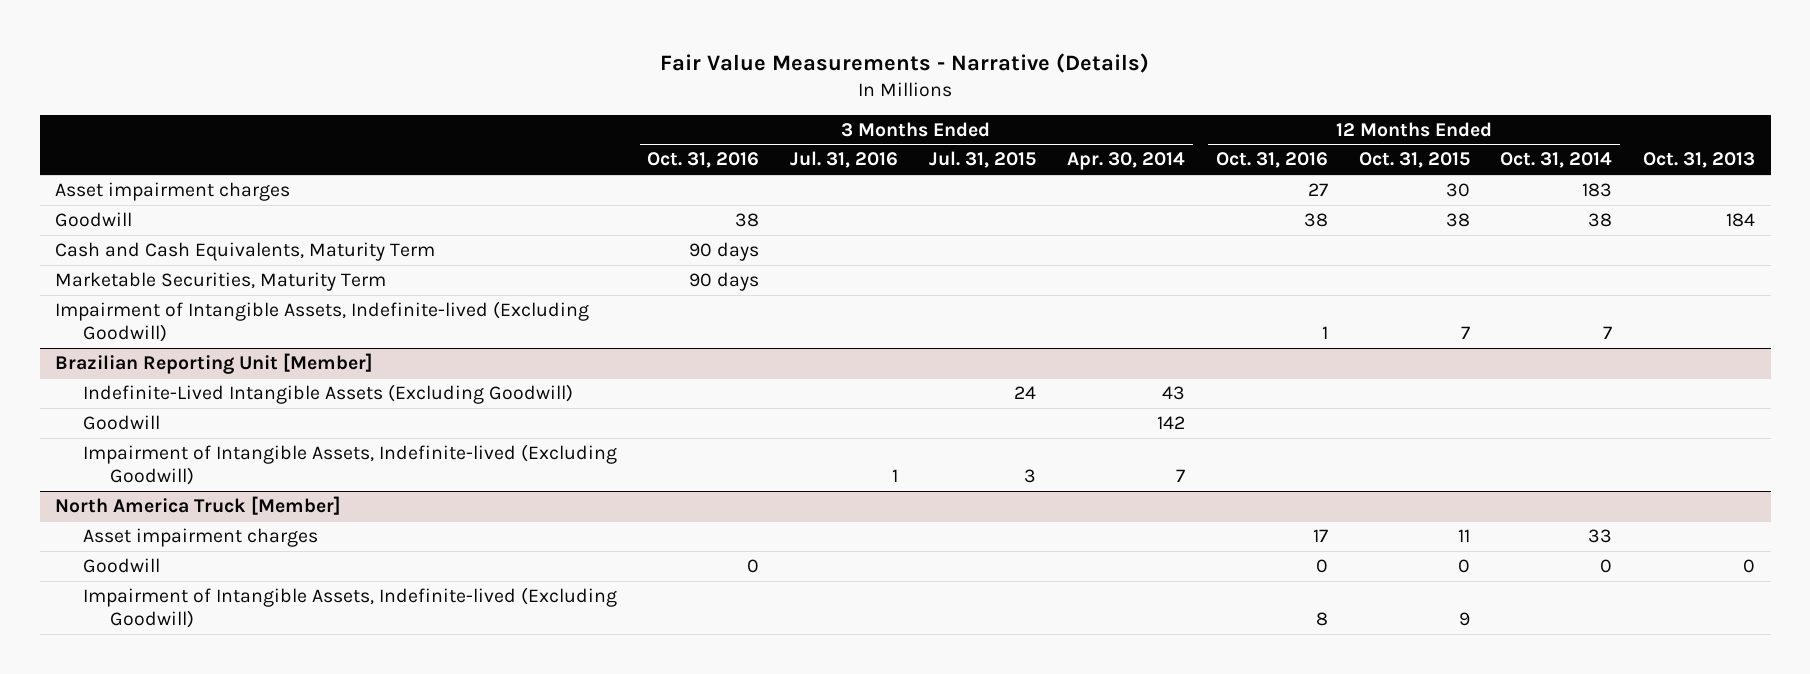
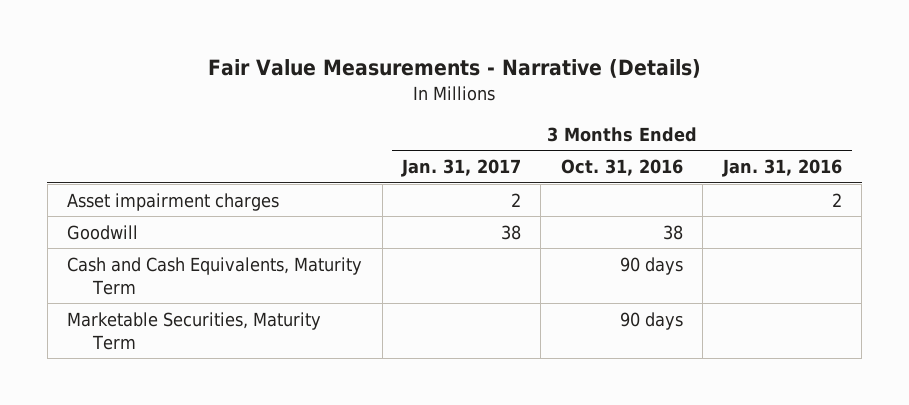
- | 3 Months Ended Oct. 31, 2016 | 3 Months Ended Jul. 31, 2016 | 3 Months Ended Jul. 31, 2015 | 3 Months Ended Apr. 30, 2014 | 12 Months Ended Oct. 31, 2016 | 12 Months Ended Oct. 31, 2015 | 12 Months Ended Oct. 31, 2014 | Oct. 31, 2013
+ | 3 Months Ended Jan. 31, 2017 | 3 Months Ended Oct. 31, 2016 | 3 Months Ended Jan. 31, 2016
- Impairment of Intangible Assets, Indefinite-lived (Excluding Goodwill) | | | | | 1 | 7 | 7 |
- Brazilian Reporting Unit [Member]
- Indefinite-Lived Intangible Assets (Excluding Goodwill) | | | 24 | 43 | | | |
- Goodwill | | | | 142 | | | |
- Impairment of Intangible Assets, Indefinite-lived (Excluding Goodwill) | | 1 | 3 | 7 | | | |
- North America Truck [Member]
- Asset impairment charges | | | | | 17 | 11 | 33 |
- Goodwill | 0 | | | | 0 | 0 | 0 | 0
- Impairment of Intangible Assets, Indefinite-lived (Excluding Goodwill) | | | | | 8 | 9 | |

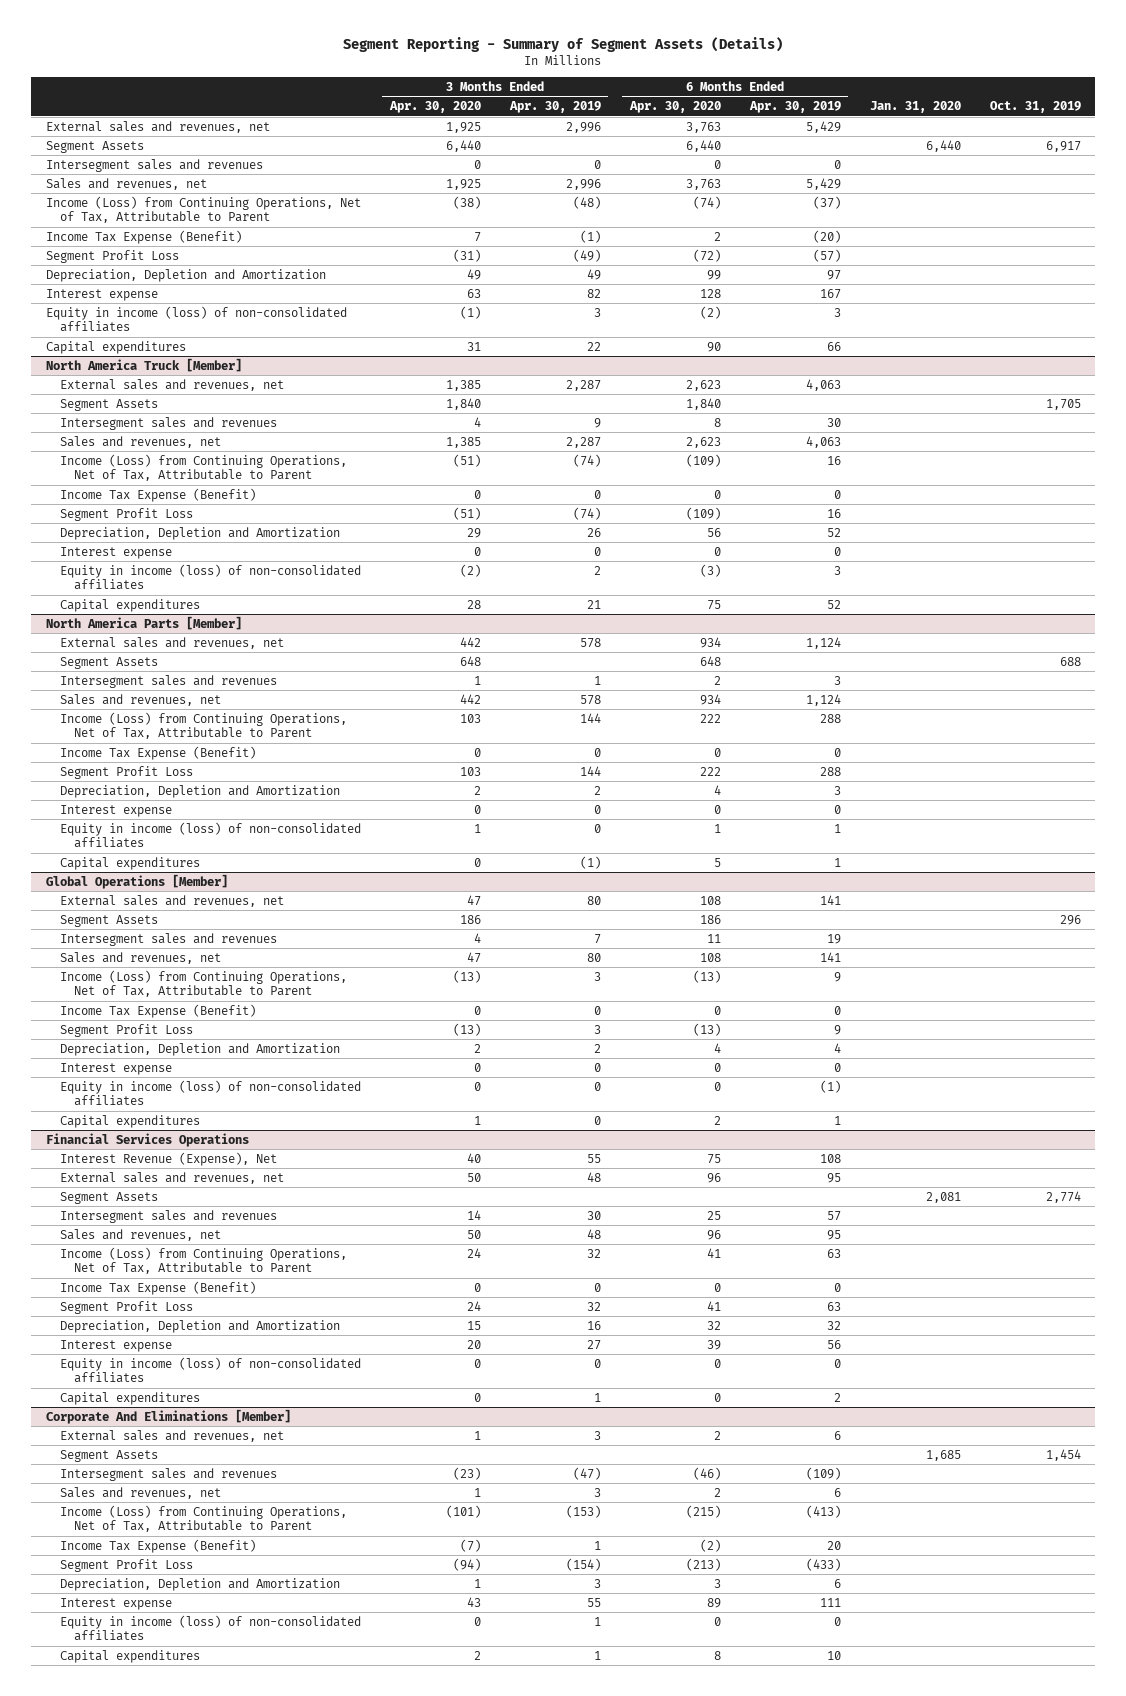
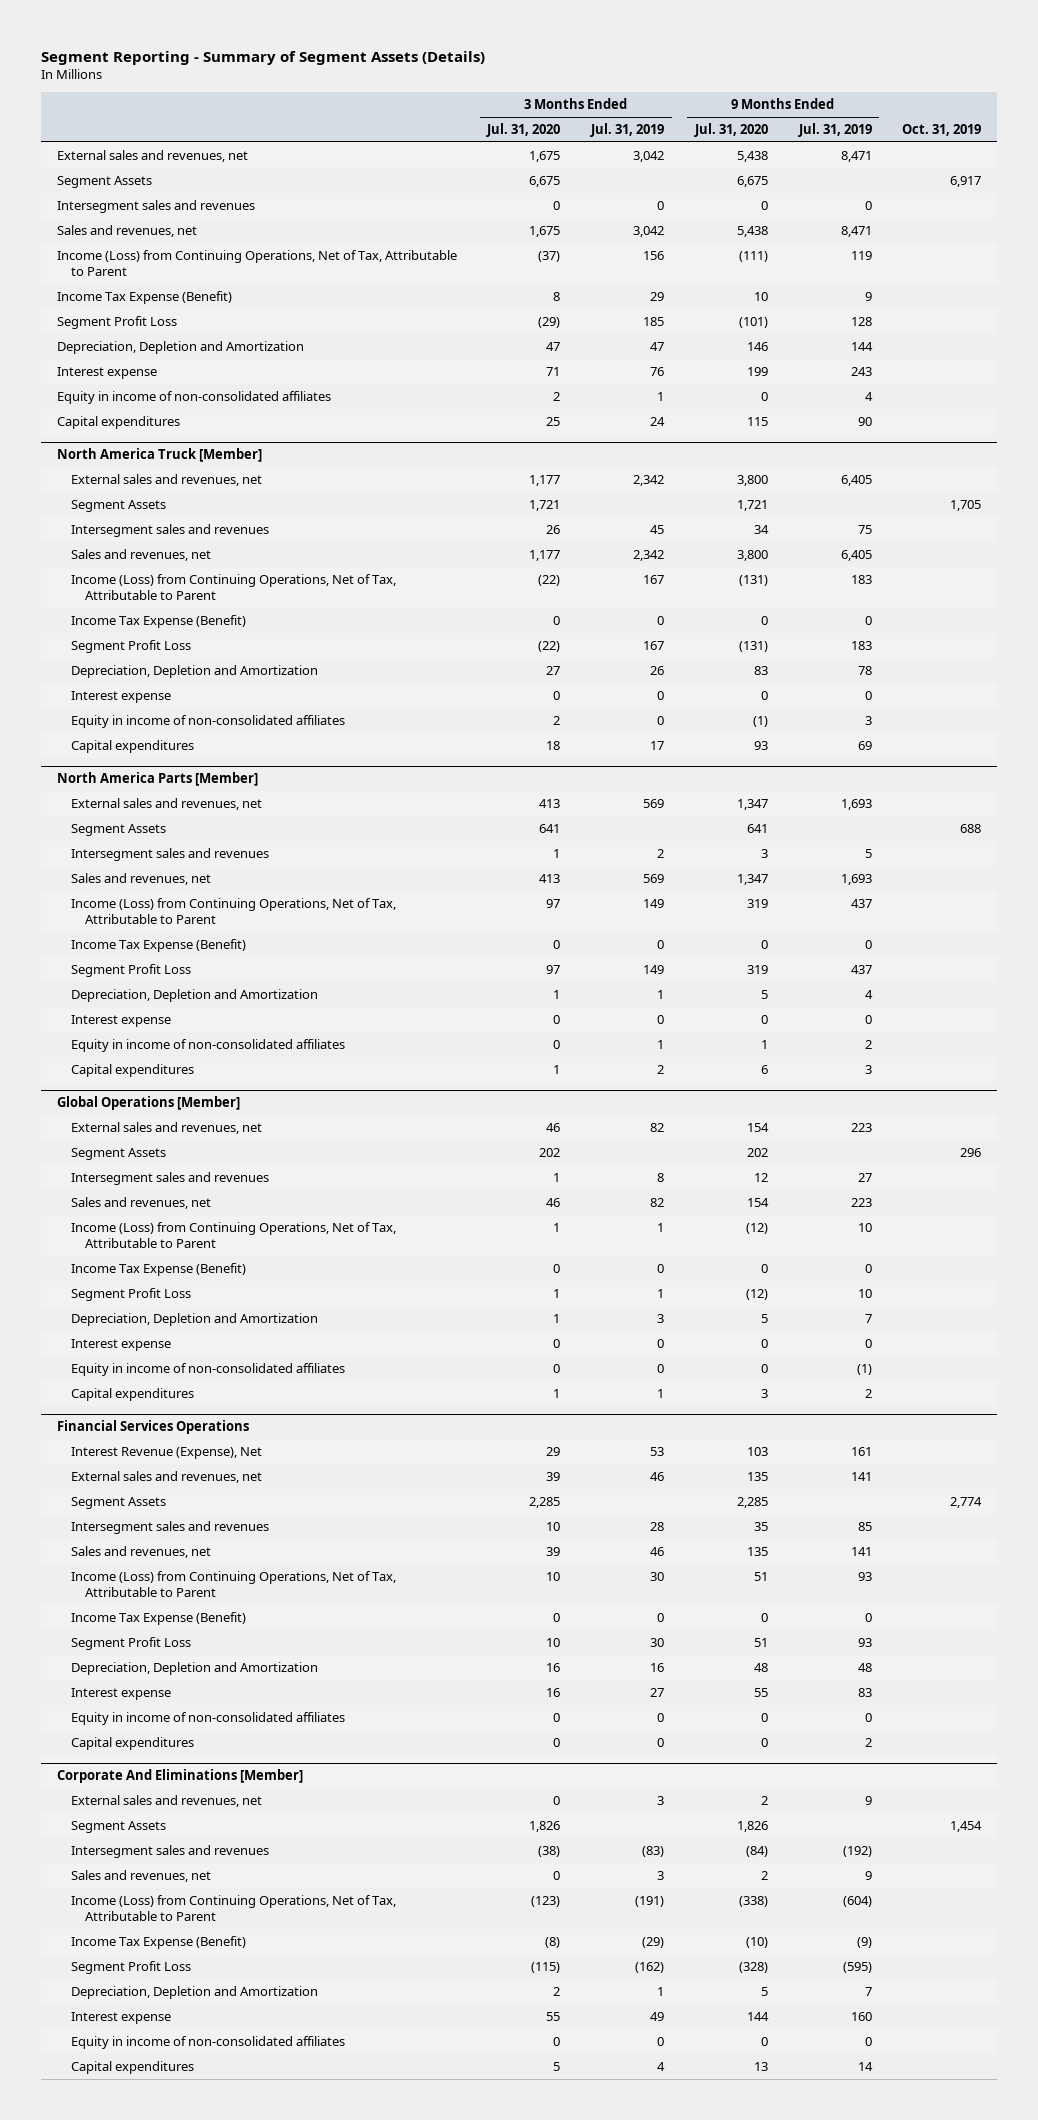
- | 3 Months Ended Apr. 30, 2020 | 3 Months Ended Apr. 30, 2019 | 6 Months Ended Apr. 30, 2020 | 6 Months Ended Apr. 30, 2019 | Jan. 31, 2020 | Oct. 31, 2019
+ | 3 Months Ended Jul. 31, 2020 | 3 Months Ended Jul. 31, 2019 | 9 Months Ended Jul. 31, 2020 | 9 Months Ended Jul. 31, 2019 | Oct. 31, 2019
- Equity in income (loss) of non-consolidated affiliates | (1) | 3 | (2) | 3 | |
+ Equity in income of non-consolidated affiliates | 2 | 1 | 0 | 4 |
@ North America Truck [Member]
- Equity in income (loss) of non-consolidated affiliates | (2) | 2 | (3) | 3 | |
+ Equity in income of non-consolidated affiliates | 2 | 0 | (1) | 3 |
@ North America Parts [Member]
- Equity in income (loss) of non-consolidated affiliates | 1 | 0 | 1 | 1 | |
+ Equity in income of non-consolidated affiliates | 0 | 1 | 1 | 2 |
@ Global Operations [Member]
- Equity in income (loss) of non-consolidated affiliates | 0 | 0 | 0 | (1) | |
+ Equity in income of non-consolidated affiliates | 0 | 0 | 0 | (1) |
@ Financial Services Operations
- Equity in income (loss) of non-consolidated affiliates | 0 | 0 | 0 | 0 | |
+ Equity in income of non-consolidated affiliates | 0 | 0 | 0 | 0 |
@ Corporate And Eliminations [Member]
- Equity in income (loss) of non-consolidated affiliates | 0 | 1 | 0 | 0 | |
+ Equity in income of non-consolidated affiliates | 0 | 0 | 0 | 0 |

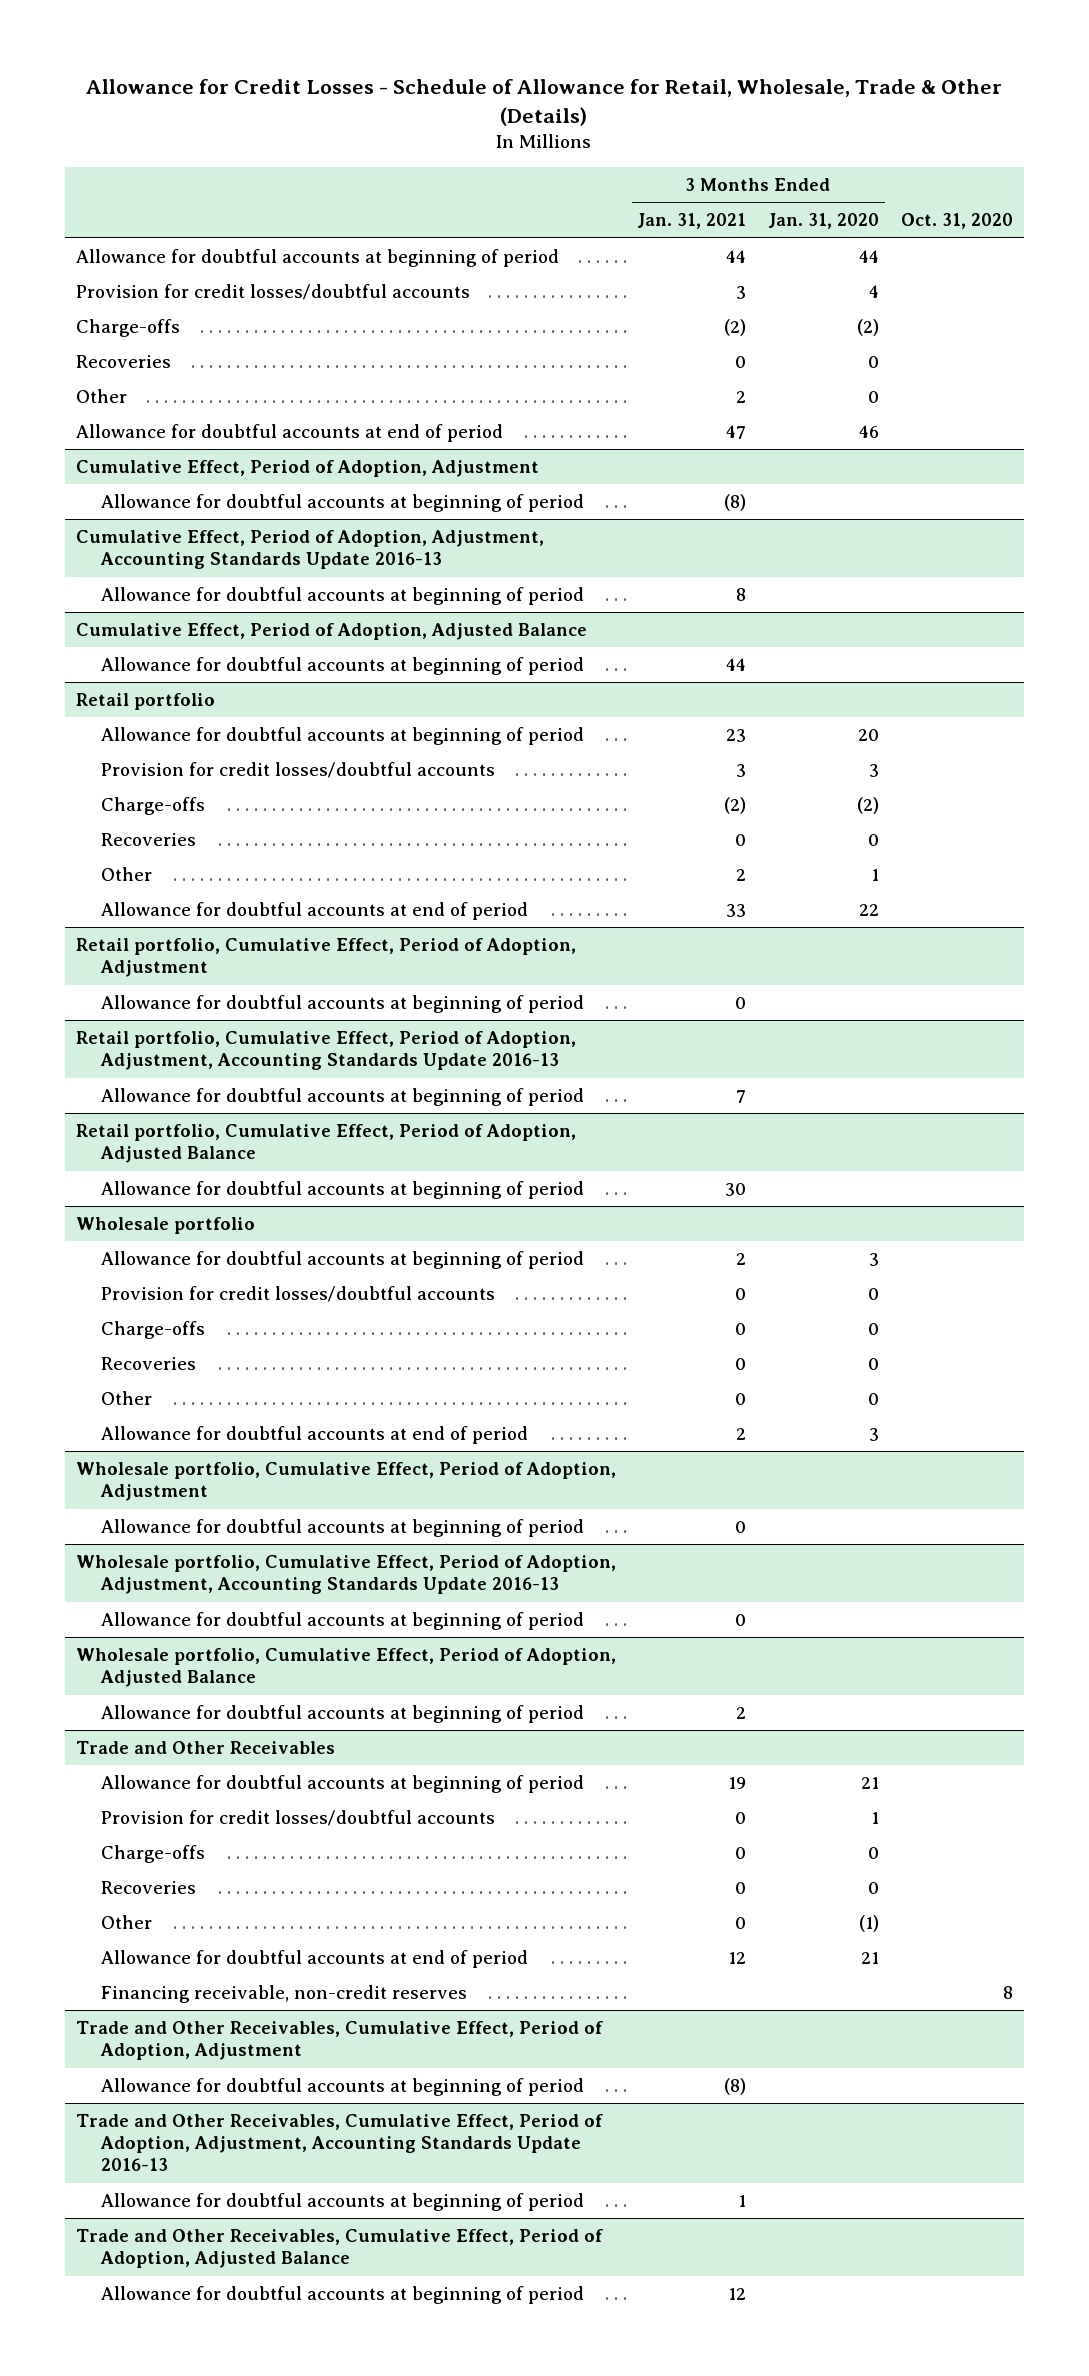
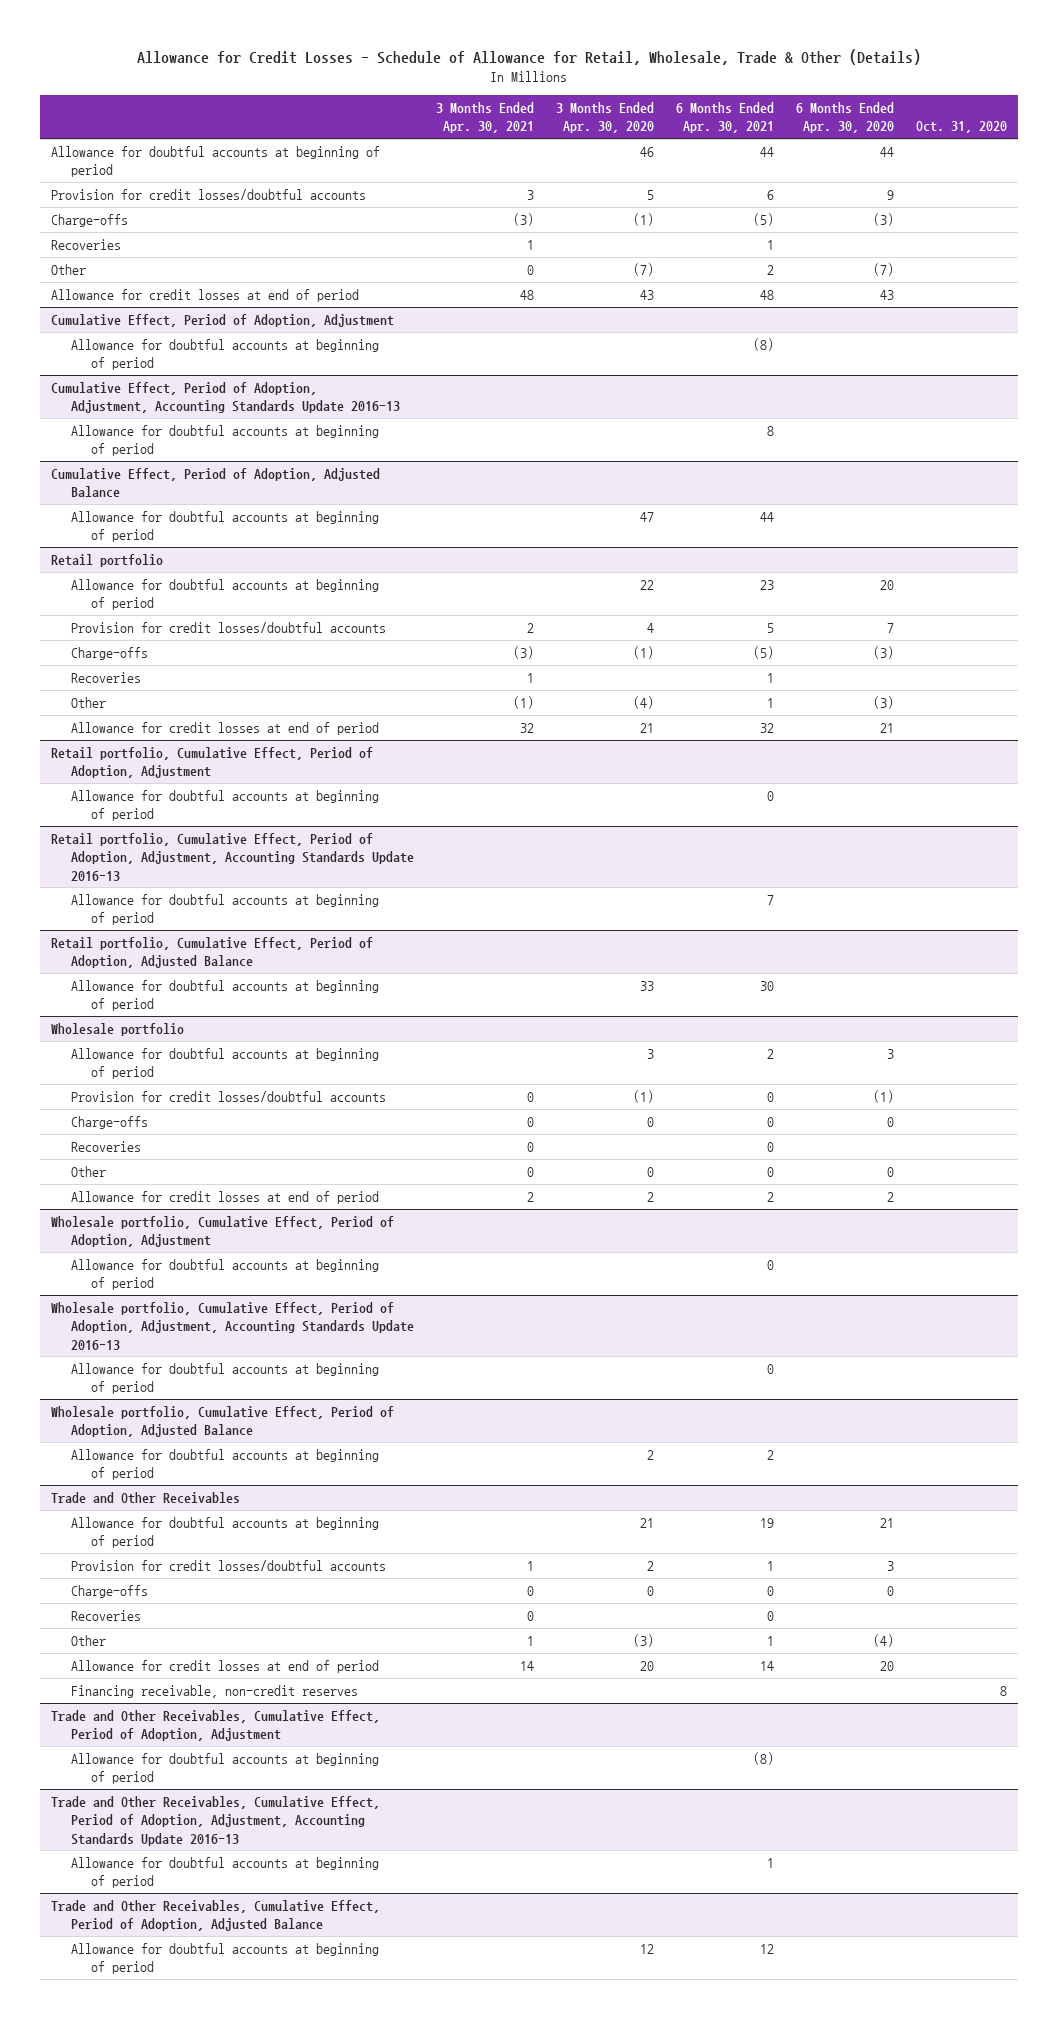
- | 3 Months Ended Jan. 31, 2021 | 3 Months Ended Jan. 31, 2020 | Oct. 31, 2020
+ | 3 Months Ended Apr. 30, 2021 | 3 Months Ended Apr. 30, 2020 | 6 Months Ended Apr. 30, 2021 | 6 Months Ended Apr. 30, 2020 | Oct. 31, 2020
- Allowance for doubtful accounts at end of period | 47 | 46 |
+ Allowance for credit losses at end of period | 48 | 43 | 48 | 43 |
@ Retail portfolio
- Allowance for doubtful accounts at end of period | 33 | 22 |
+ Allowance for credit losses at end of period | 32 | 21 | 32 | 21 |
@ Wholesale portfolio
- Allowance for doubtful accounts at end of period | 2 | 3 |
+ Allowance for credit losses at end of period | 2 | 2 | 2 | 2 |
@ Trade and Other Receivables
- Allowance for doubtful accounts at end of period | 12 | 21 |
+ Allowance for credit losses at end of period | 14 | 20 | 14 | 20 |

